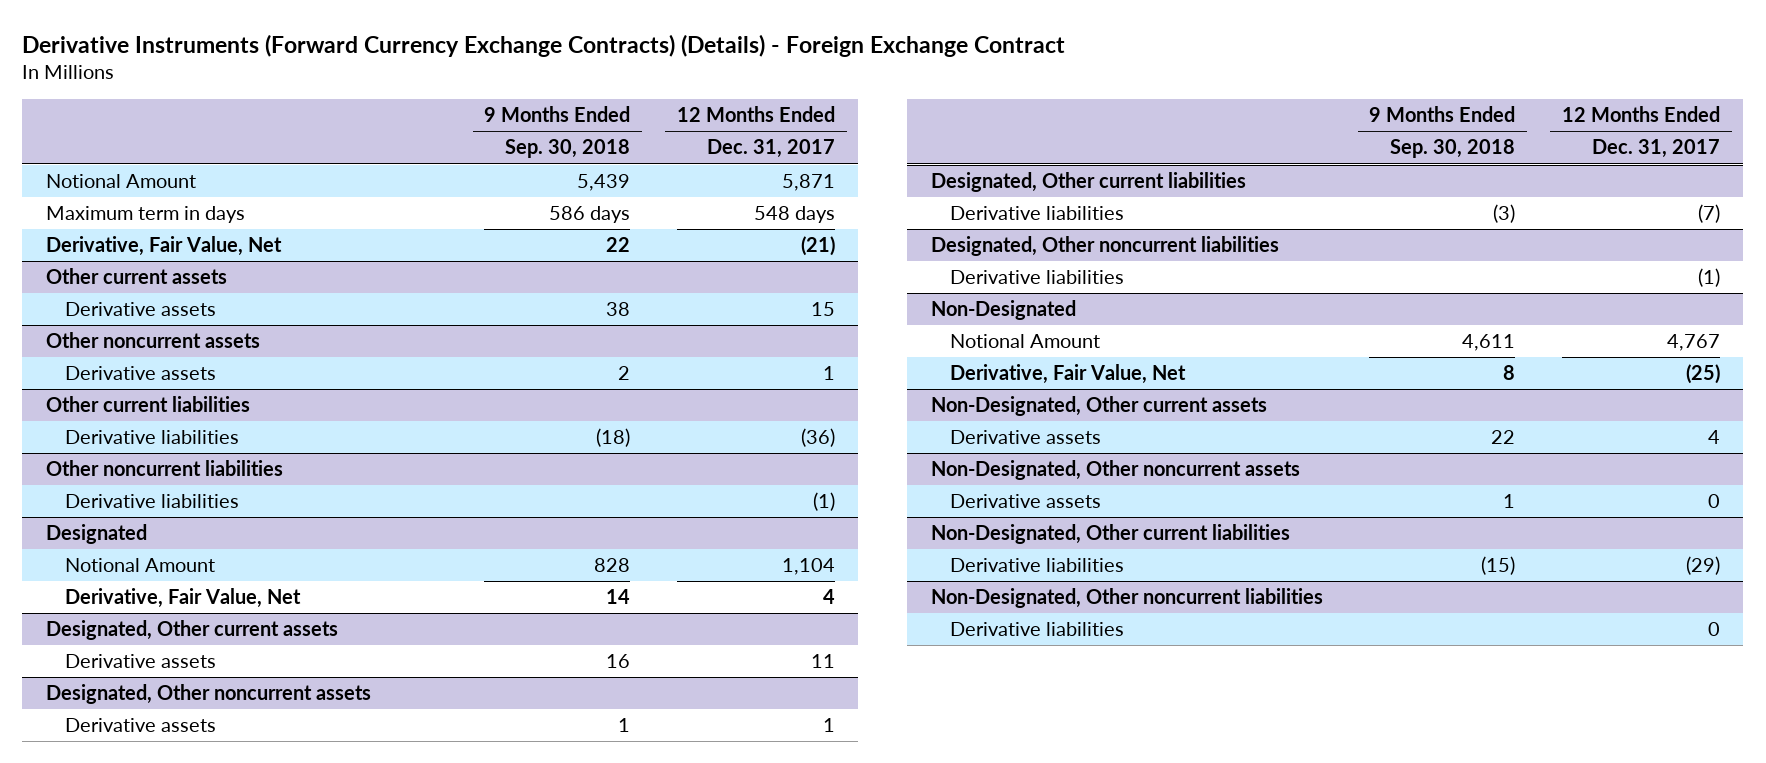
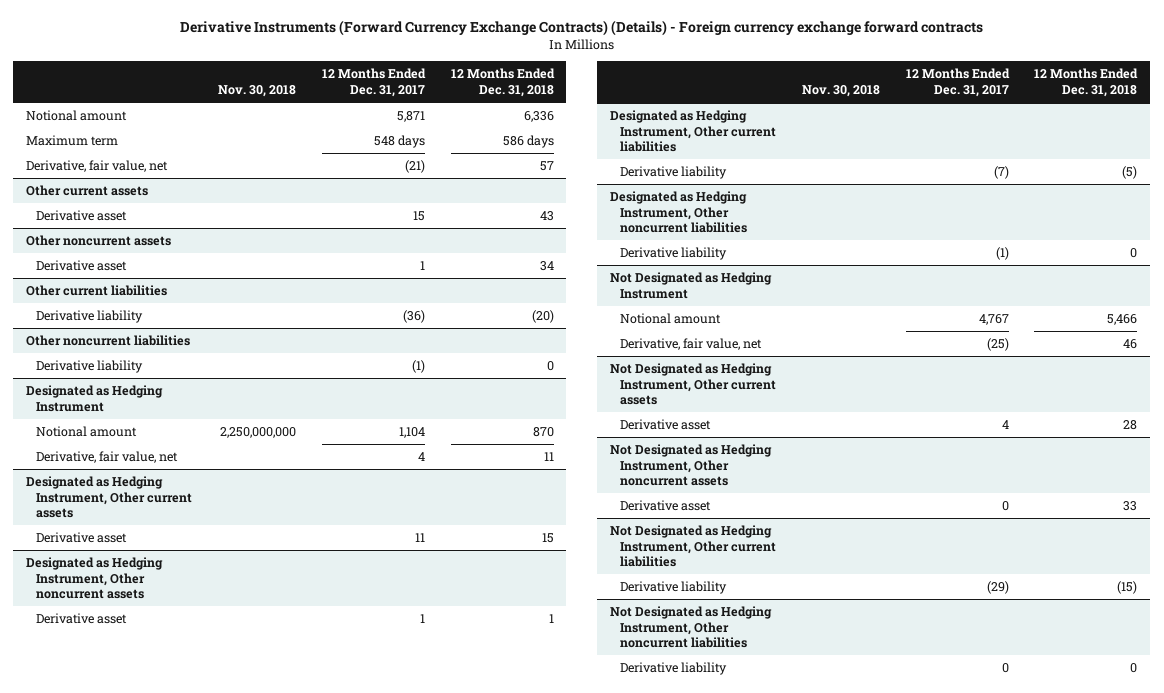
- Derivative Instruments (Forward Currency Exchange Contracts) (Details) - Foreign Exchange Contract
+ Derivative Instruments (Forward Currency Exchange Contracts) (Details) - Foreign currency exchange forward contracts
- | 9 Months Ended Sep. 30, 2018 | 12 Months Ended Dec. 31, 2017
+ | Nov. 30, 2018 | 12 Months Ended Dec. 31, 2017 | 12 Months Ended Dec. 31, 2018
- Notional Amount | 5,439 | 5,871
- Maximum term in days | 586 days | 548 days
- Derivative, Fair Value, Net | 22 | (21)
+ Notional amount | | 5,871 | 6,336
+ Maximum term | | 548 days | 586 days
+ Derivative, fair value, net | | (21) | 57
@ Other current assets
- Derivative assets | 38 | 15
+ Derivative asset | | 15 | 43
@ Other noncurrent assets
- Derivative assets | 2 | 1
+ Derivative asset | | 1 | 34
@ Other current liabilities
- Derivative liabilities | (18) | (36)
+ Derivative liability | | (36) | (20)
@ Other noncurrent liabilities
- Derivative liabilities | | (1)
- Designated
- Notional Amount | 828 | 1,104
- Derivative, Fair Value, Net | 14 | 4
- Designated, Other current assets
- Derivative assets | 16 | 11
- Designated, Other noncurrent assets
- Derivative assets | 1 | 1
- Designated, Other current liabilities
- Derivative liabilities | (3) | (7)
- Designated, Other noncurrent liabilities
- Derivative liabilities | | (1)
- Non-Designated
- Notional Amount | 4,611 | 4,767
- Derivative, Fair Value, Net | 8 | (25)
- Non-Designated, Other current assets
- Derivative assets | 22 | 4
- Non-Designated, Other noncurrent assets
- Derivative assets | 1 | 0
- Non-Designated, Other current liabilities
- Derivative liabilities | (15) | (29)
- Non-Designated, Other noncurrent liabilities
- Derivative liabilities | | 0
@ Other noncurrent liabilities
+ Derivative liability | | (1) | 0
+ Designated as Hedging Instrument
+ Notional amount | 2,250,000,000 | 1,104 | 870
+ Derivative, fair value, net | | 4 | 11
+ Designated as Hedging Instrument, Other current assets
+ Derivative asset | | 11 | 15
+ Designated as Hedging Instrument, Other noncurrent assets
+ Derivative asset | | 1 | 1
+ Designated as Hedging Instrument, Other current liabilities
+ Derivative liability | | (7) | (5)
+ Designated as Hedging Instrument, Other noncurrent liabilities
+ Derivative liability | | (1) | 0
+ Not Designated as Hedging Instrument
+ Notional amount | | 4,767 | 5,466
+ Derivative, fair value, net | | (25) | 46
+ Not Designated as Hedging Instrument, Other current assets
+ Derivative asset | | 4 | 28
+ Not Designated as Hedging Instrument, Other noncurrent assets
+ Derivative asset | | 0 | 33
+ Not Designated as Hedging Instrument, Other current liabilities
+ Derivative liability | | (29) | (15)
+ Not Designated as Hedging Instrument, Other noncurrent liabilities
+ Derivative liability | | 0 | 0

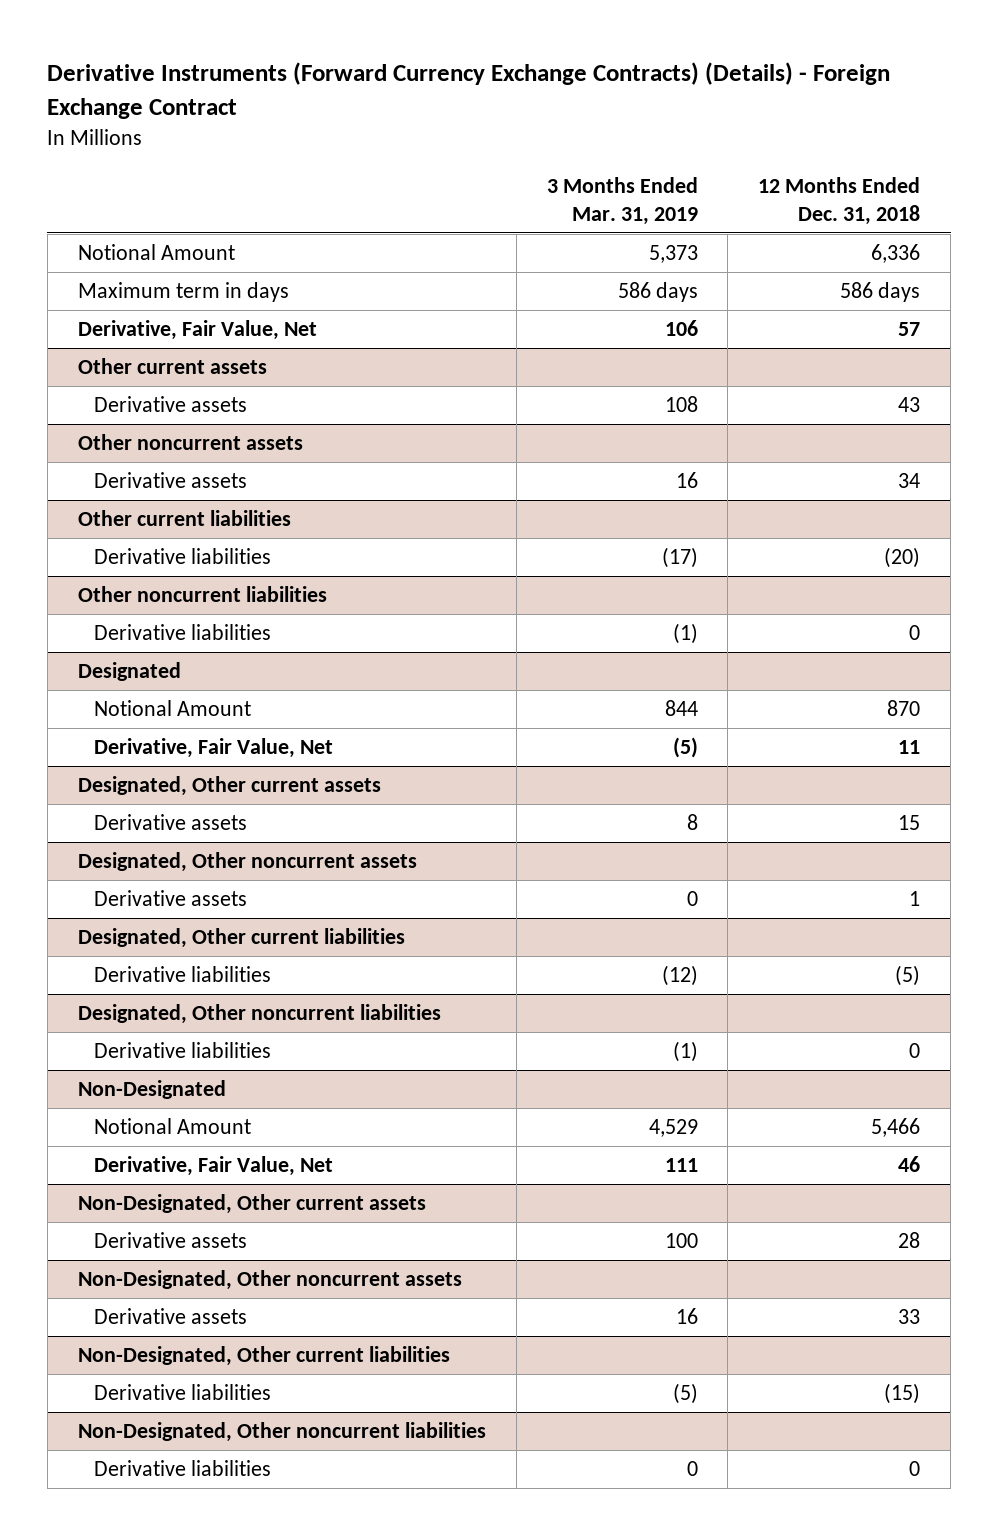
- Derivative Instruments (Forward Currency Exchange Contracts) (Details) - Foreign currency exchange forward contracts
+ Derivative Instruments (Forward Currency Exchange Contracts) (Details) - Foreign Exchange Contract
- | Nov. 30, 2018 | 12 Months Ended Dec. 31, 2017 | 12 Months Ended Dec. 31, 2018
+ | 3 Months Ended Mar. 31, 2019 | 12 Months Ended Dec. 31, 2018
- Notional amount | | 5,871 | 6,336
- Maximum term | | 548 days | 586 days
- Derivative, fair value, net | | (21) | 57
+ Notional Amount | 5,373 | 6,336
+ Maximum term in days | 586 days | 586 days
+ Derivative, Fair Value, Net | 106 | 57
@ Other current assets
- Derivative asset | | 15 | 43
+ Derivative assets | 108 | 43
@ Other noncurrent assets
- Derivative asset | | 1 | 34
+ Derivative assets | 16 | 34
@ Other current liabilities
- Derivative liability | | (36) | (20)
+ Derivative liabilities | (17) | (20)
@ Other noncurrent liabilities
- Derivative liability | | (1) | 0
- Designated as Hedging Instrument
- Notional amount | 2,250,000,000 | 1,104 | 870
- Derivative, fair value, net | | 4 | 11
- Designated as Hedging Instrument, Other current assets
- Derivative asset | | 11 | 15
- Designated as Hedging Instrument, Other noncurrent assets
- Derivative asset | | 1 | 1
- Designated as Hedging Instrument, Other current liabilities
- Derivative liability | | (7) | (5)
- Designated as Hedging Instrument, Other noncurrent liabilities
- Derivative liability | | (1) | 0
- Not Designated as Hedging Instrument
- Notional amount | | 4,767 | 5,466
- Derivative, fair value, net | | (25) | 46
- Not Designated as Hedging Instrument, Other current assets
- Derivative asset | | 4 | 28
- Not Designated as Hedging Instrument, Other noncurrent assets
- Derivative asset | | 0 | 33
- Not Designated as Hedging Instrument, Other current liabilities
- Derivative liability | | (29) | (15)
- Not Designated as Hedging Instrument, Other noncurrent liabilities
- Derivative liability | | 0 | 0
@ Other noncurrent liabilities
+ Derivative liabilities | (1) | 0
+ Designated
+ Notional Amount | 844 | 870
+ Derivative, Fair Value, Net | (5) | 11
+ Designated, Other current assets
+ Derivative assets | 8 | 15
+ Designated, Other noncurrent assets
+ Derivative assets | 0 | 1
+ Designated, Other current liabilities
+ Derivative liabilities | (12) | (5)
+ Designated, Other noncurrent liabilities
+ Derivative liabilities | (1) | 0
+ Non-Designated
+ Notional Amount | 4,529 | 5,466
+ Derivative, Fair Value, Net | 111 | 46
+ Non-Designated, Other current assets
+ Derivative assets | 100 | 28
+ Non-Designated, Other noncurrent assets
+ Derivative assets | 16 | 33
+ Non-Designated, Other current liabilities
+ Derivative liabilities | (5) | (15)
+ Non-Designated, Other noncurrent liabilities
+ Derivative liabilities | 0 | 0

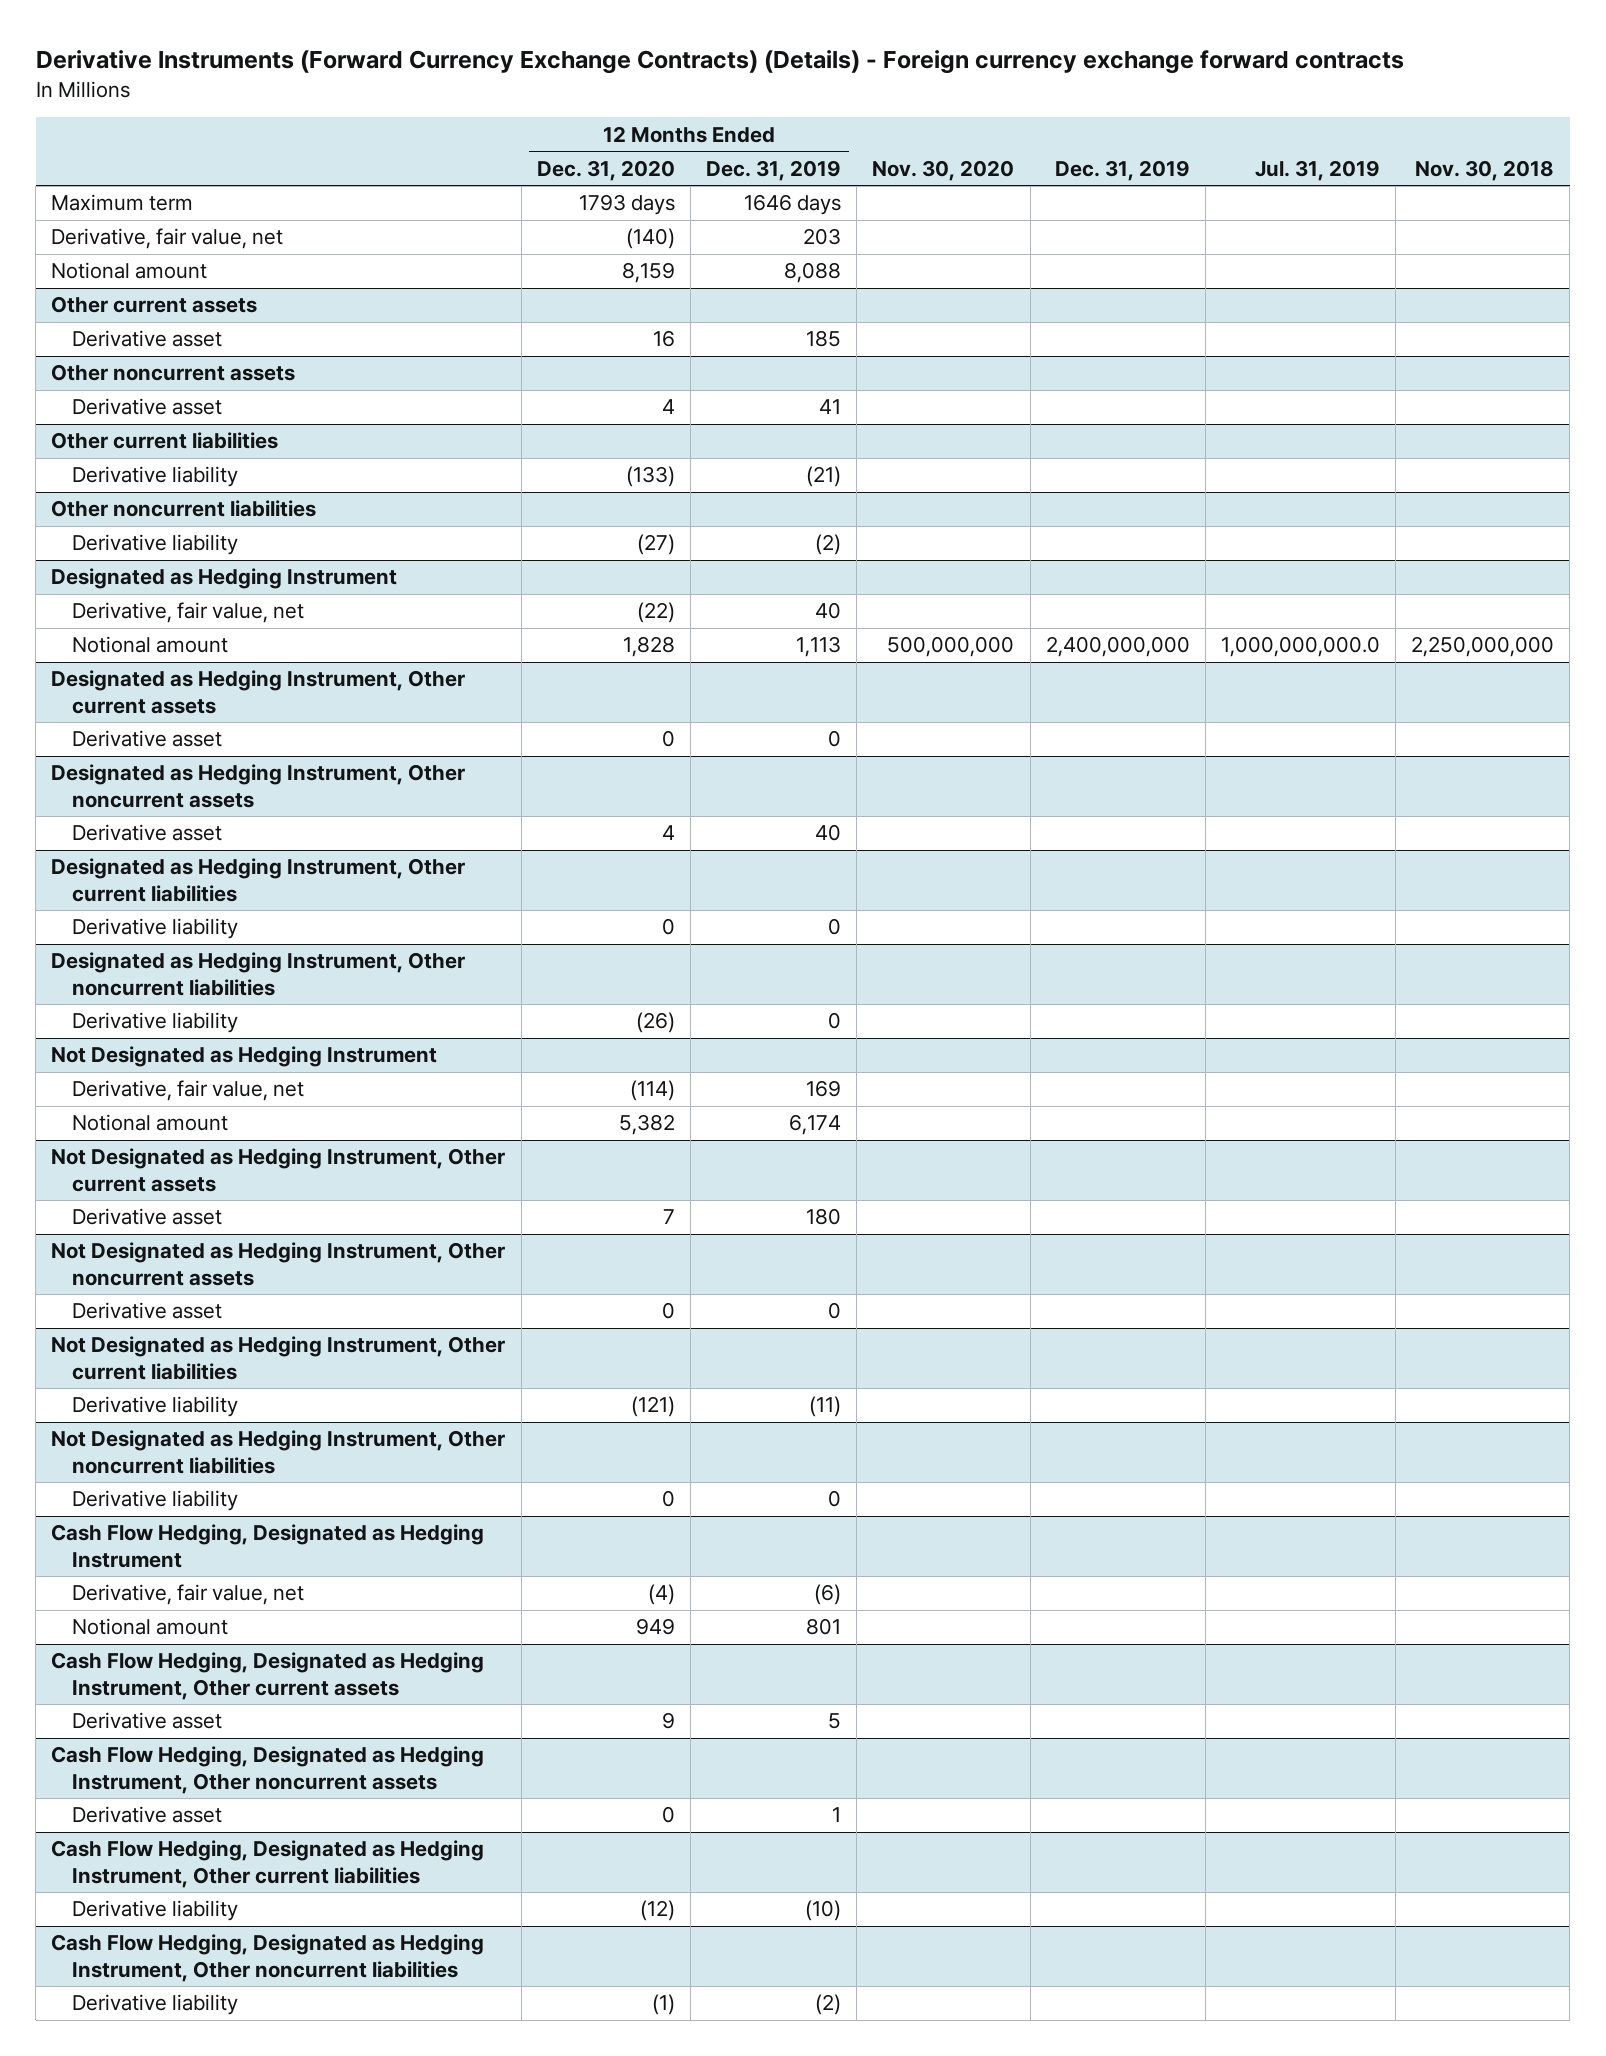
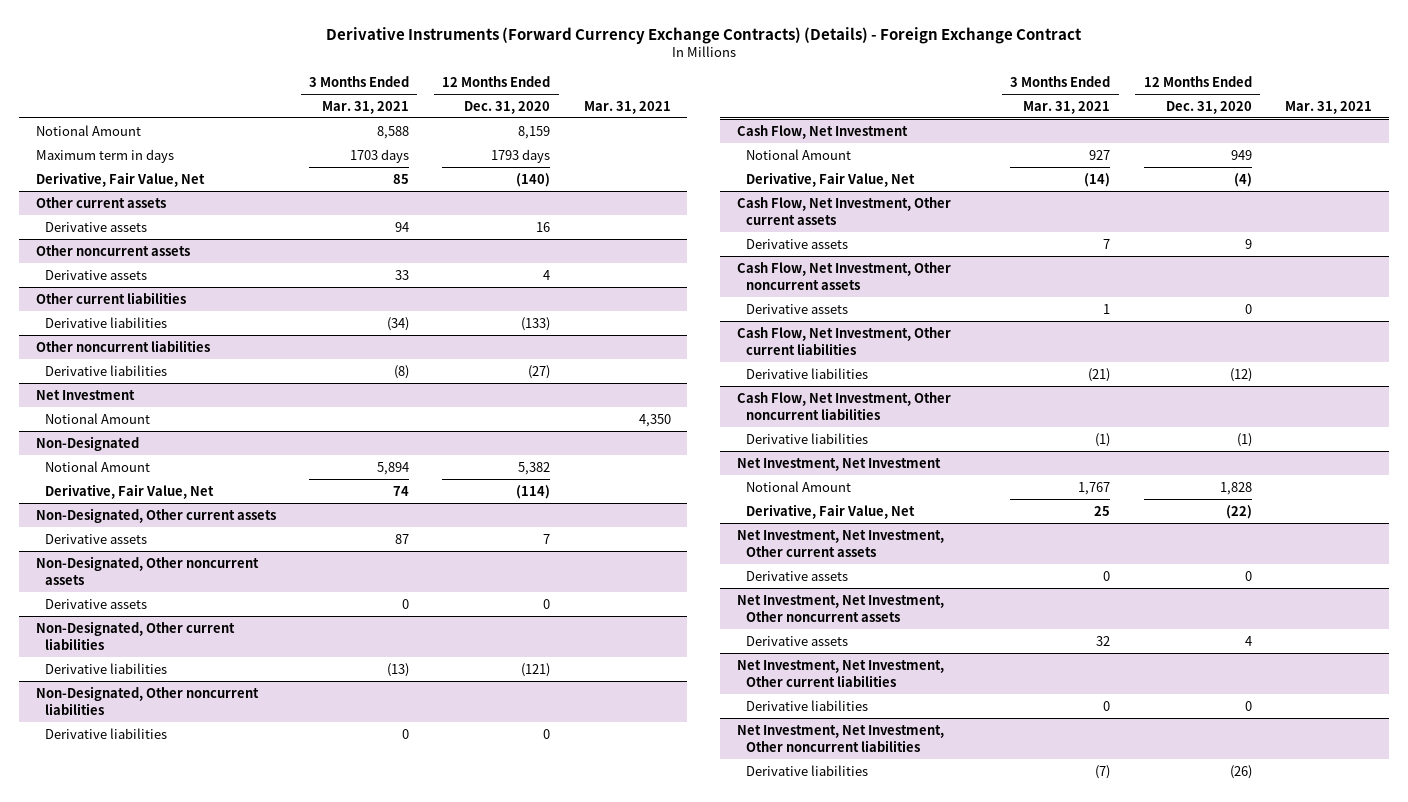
- Derivative Instruments (Forward Currency Exchange Contracts) (Details) - Foreign currency exchange forward contracts
+ Derivative Instruments (Forward Currency Exchange Contracts) (Details) - Foreign Exchange Contract
- | 12 Months Ended Dec. 31, 2020 | 12 Months Ended Dec. 31, 2019 | Nov. 30, 2020 | Dec. 31, 2019 | Jul. 31, 2019 | Nov. 30, 2018
+ | 3 Months Ended Mar. 31, 2021 | 12 Months Ended Dec. 31, 2020 | Mar. 31, 2021
- Maximum term | 1793 days | 1646 days | | | |
- Derivative, fair value, net | (140) | 203 | | | |
- Notional amount | 8,159 | 8,088 | | | |
+ Notional Amount | 8,588 | 8,159 |
+ Maximum term in days | 1703 days | 1793 days |
+ Derivative, Fair Value, Net | 85 | (140) |
@ Other current assets
- Derivative asset | 16 | 185 | | | |
+ Derivative assets | 94 | 16 |
@ Other noncurrent assets
- Derivative asset | 4 | 41 | | | |
+ Derivative assets | 33 | 4 |
@ Other current liabilities
- Derivative liability | (133) | (21) | | | |
+ Derivative liabilities | (34) | (133) |
@ Other noncurrent liabilities
- Derivative liability | (27) | (2) | | | |
- Designated as Hedging Instrument
- Derivative, fair value, net | (22) | 40 | | | |
- Notional amount | 1,828 | 1,113 | 500,000,000 | 2,400,000,000 | 1,000,000,000.0 | 2,250,000,000
- Designated as Hedging Instrument, Other current assets
- Derivative asset | 0 | 0 | | | |
- Designated as Hedging Instrument, Other noncurrent assets
- Derivative asset | 4 | 40 | | | |
- Designated as Hedging Instrument, Other current liabilities
- Derivative liability | 0 | 0 | | | |
- Designated as Hedging Instrument, Other noncurrent liabilities
- Derivative liability | (26) | 0 | | | |
- Not Designated as Hedging Instrument
- Derivative, fair value, net | (114) | 169 | | | |
- Notional amount | 5,382 | 6,174 | | | |
- Not Designated as Hedging Instrument, Other current assets
- Derivative asset | 7 | 180 | | | |
- Not Designated as Hedging Instrument, Other noncurrent assets
- Derivative asset | 0 | 0 | | | |
- Not Designated as Hedging Instrument, Other current liabilities
- Derivative liability | (121) | (11) | | | |
- Not Designated as Hedging Instrument, Other noncurrent liabilities
- Derivative liability | 0 | 0 | | | |
- Cash Flow Hedging, Designated as Hedging Instrument
- Derivative, fair value, net | (4) | (6) | | | |
- Notional amount | 949 | 801 | | | |
- Cash Flow Hedging, Designated as Hedging Instrument, Other current assets
- Derivative asset | 9 | 5 | | | |
- Cash Flow Hedging, Designated as Hedging Instrument, Other noncurrent assets
- Derivative asset | 0 | 1 | | | |
- Cash Flow Hedging, Designated as Hedging Instrument, Other current liabilities
- Derivative liability | (12) | (10) | | | |
- Cash Flow Hedging, Designated as Hedging Instrument, Other noncurrent liabilities
- Derivative liability | (1) | (2) | | | |
@ Other noncurrent liabilities
+ Derivative liabilities | (8) | (27) |
+ Net Investment
+ Notional Amount | | | 4,350
+ Non-Designated
+ Notional Amount | 5,894 | 5,382 |
+ Derivative, Fair Value, Net | 74 | (114) |
+ Non-Designated, Other current assets
+ Derivative assets | 87 | 7 |
+ Non-Designated, Other noncurrent assets
+ Derivative assets | 0 | 0 |
+ Non-Designated, Other current liabilities
+ Derivative liabilities | (13) | (121) |
+ Non-Designated, Other noncurrent liabilities
+ Derivative liabilities | 0 | 0 |
+ Cash Flow, Net Investment
+ Notional Amount | 927 | 949 |
+ Derivative, Fair Value, Net | (14) | (4) |
+ Cash Flow, Net Investment, Other current assets
+ Derivative assets | 7 | 9 |
+ Cash Flow, Net Investment, Other noncurrent assets
+ Derivative assets | 1 | 0 |
+ Cash Flow, Net Investment, Other current liabilities
+ Derivative liabilities | (21) | (12) |
+ Cash Flow, Net Investment, Other noncurrent liabilities
+ Derivative liabilities | (1) | (1) |
+ Net Investment, Net Investment
+ Notional Amount | 1,767 | 1,828 |
+ Derivative, Fair Value, Net | 25 | (22) |
+ Net Investment, Net Investment, Other current assets
+ Derivative assets | 0 | 0 |
+ Net Investment, Net Investment, Other noncurrent assets
+ Derivative assets | 32 | 4 |
+ Net Investment, Net Investment, Other current liabilities
+ Derivative liabilities | 0 | 0 |
+ Net Investment, Net Investment, Other noncurrent liabilities
+ Derivative liabilities | (7) | (26) |

